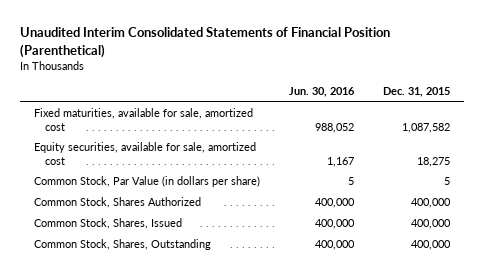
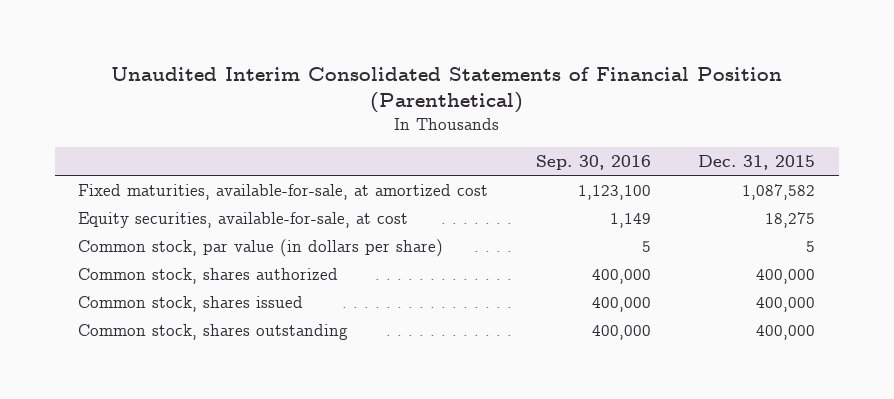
- | Jun. 30, 2016 | Dec. 31, 2015
+ | Sep. 30, 2016 | Dec. 31, 2015
- Fixed maturities, available for sale, amortized cost | 988,052 | 1,087,582
- Equity securities, available for sale, amortized cost | 1,167 | 18,275
- Common Stock, Par Value (in dollars per share) | 5 | 5
- Common Stock, Shares Authorized | 400,000 | 400,000
- Common Stock, Shares, Issued | 400,000 | 400,000
- Common Stock, Shares, Outstanding | 400,000 | 400,000
+ Fixed maturities, available-for-sale, at amortized cost | 1,123,100 | 1,087,582
+ Equity securities, available-for-sale, at cost | 1,149 | 18,275
+ Common stock, par value (in dollars per share) | 5 | 5
+ Common stock, shares authorized | 400,000 | 400,000
+ Common stock, shares issued | 400,000 | 400,000
+ Common stock, shares outstanding | 400,000 | 400,000

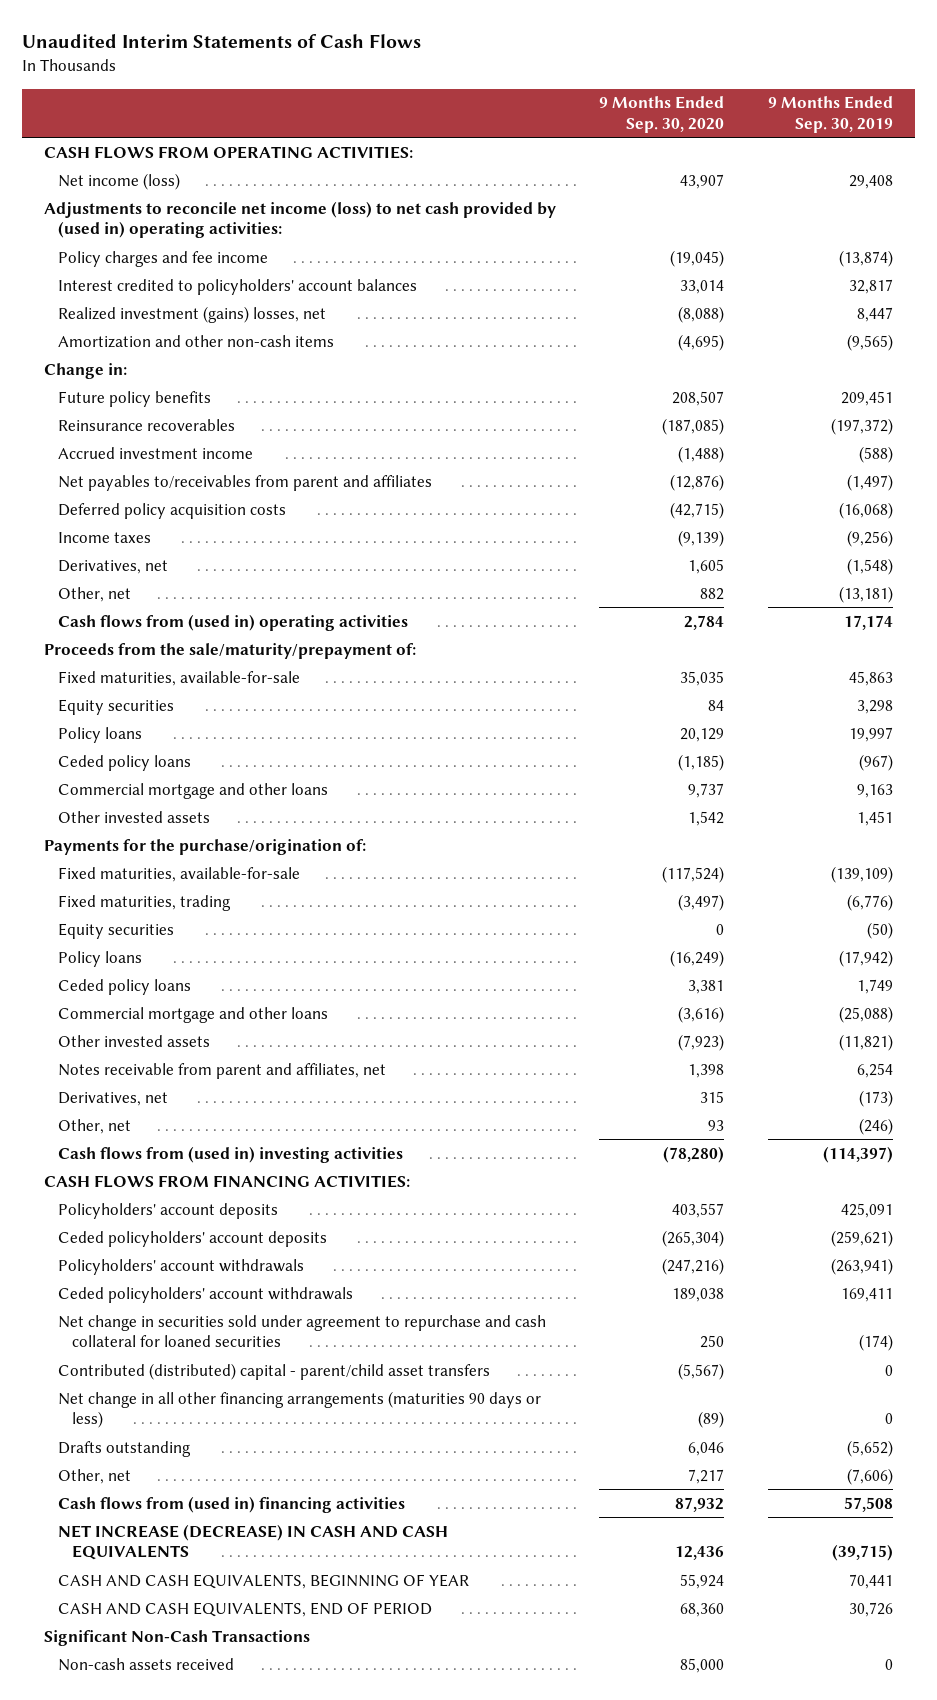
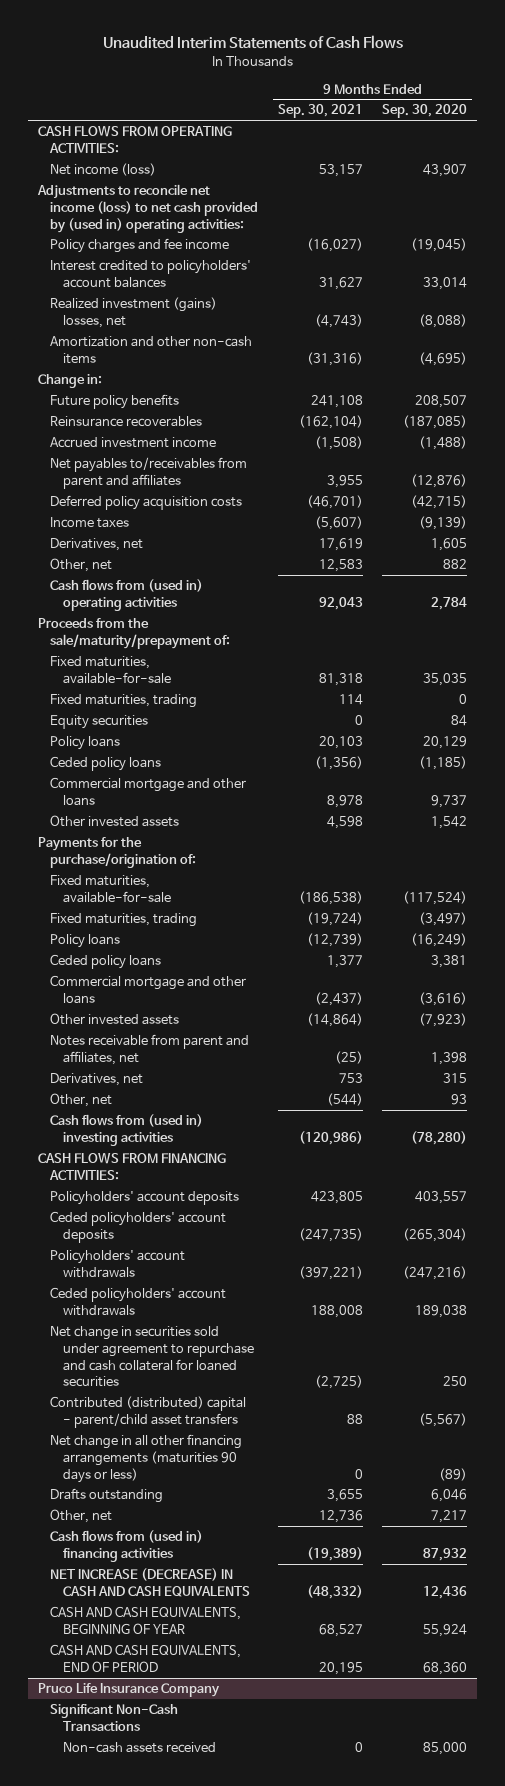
- | 9 Months Ended Sep. 30, 2020 | 9 Months Ended Sep. 30, 2019
+ | 9 Months Ended Sep. 30, 2021 | 9 Months Ended Sep. 30, 2020
+ Fixed maturities, trading | 114 | 0
- Equity securities | 0 | (50)
+ Pruco Life Insurance Company

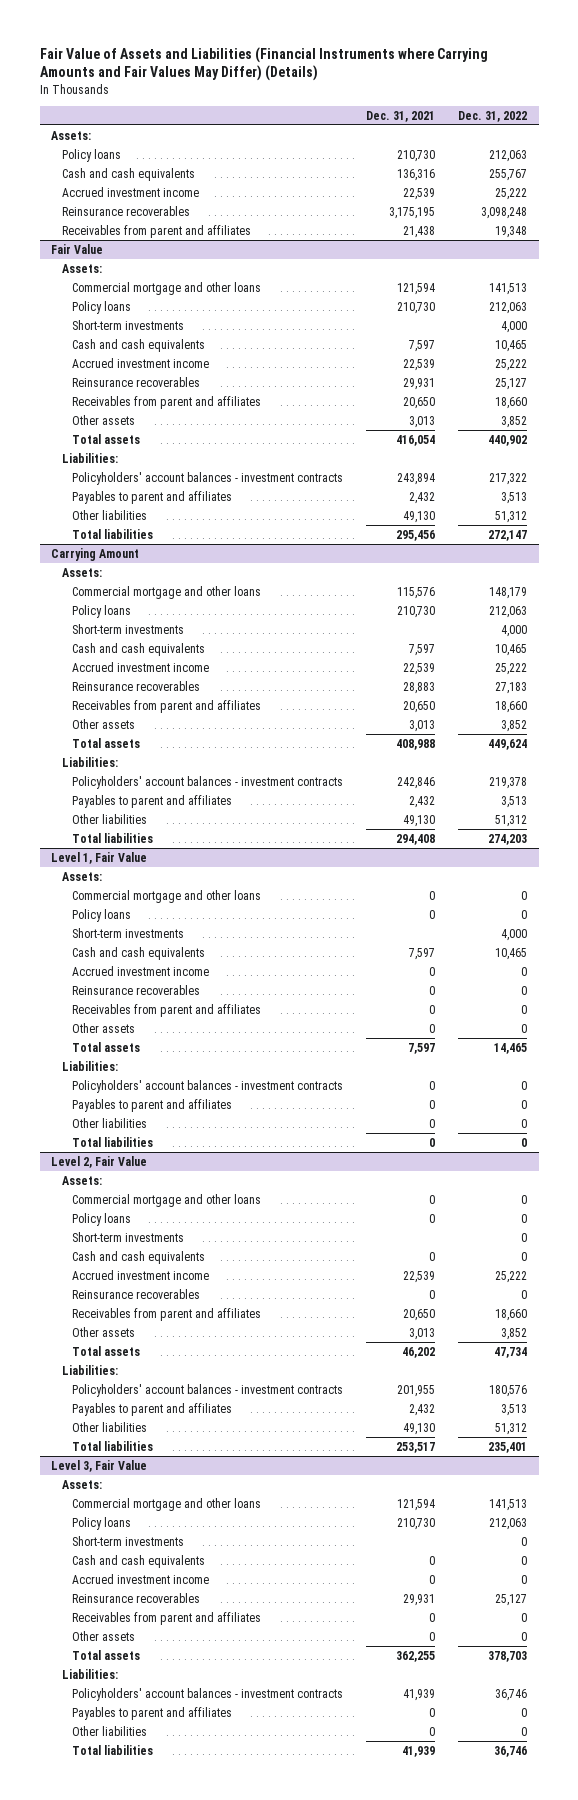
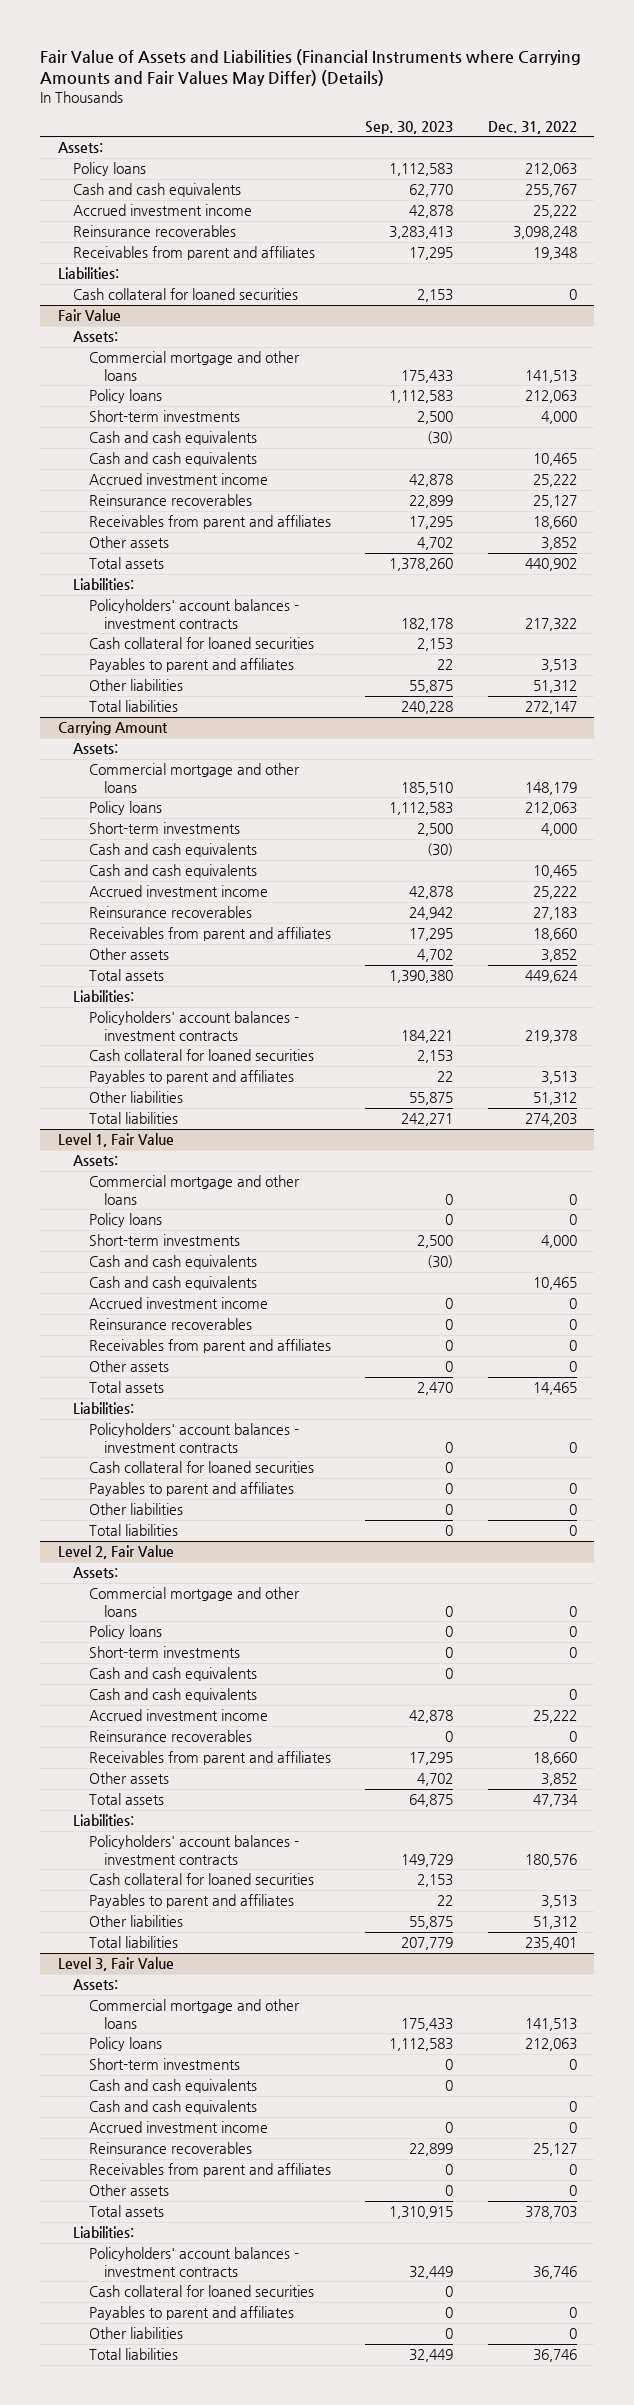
- | Dec. 31, 2021 | Dec. 31, 2022
+ | Sep. 30, 2023 | Dec. 31, 2022
+ Liabilities:
+ Cash collateral for loaned securities | 2,153 | 0
@ Fair Value
+ Cash and cash equivalents | (30) |
+ Cash collateral for loaned securities | 2,153 |
@ Carrying Amount
+ Cash and cash equivalents | (30) |
+ Cash collateral for loaned securities | 2,153 |
@ Level 1, Fair Value
+ Cash and cash equivalents | (30) |
+ Cash collateral for loaned securities | 0 |
@ Level 2, Fair Value
+ Cash and cash equivalents | 0 |
+ Cash collateral for loaned securities | 2,153 |
@ Level 3, Fair Value
+ Cash and cash equivalents | 0 |
+ Cash collateral for loaned securities | 0 |

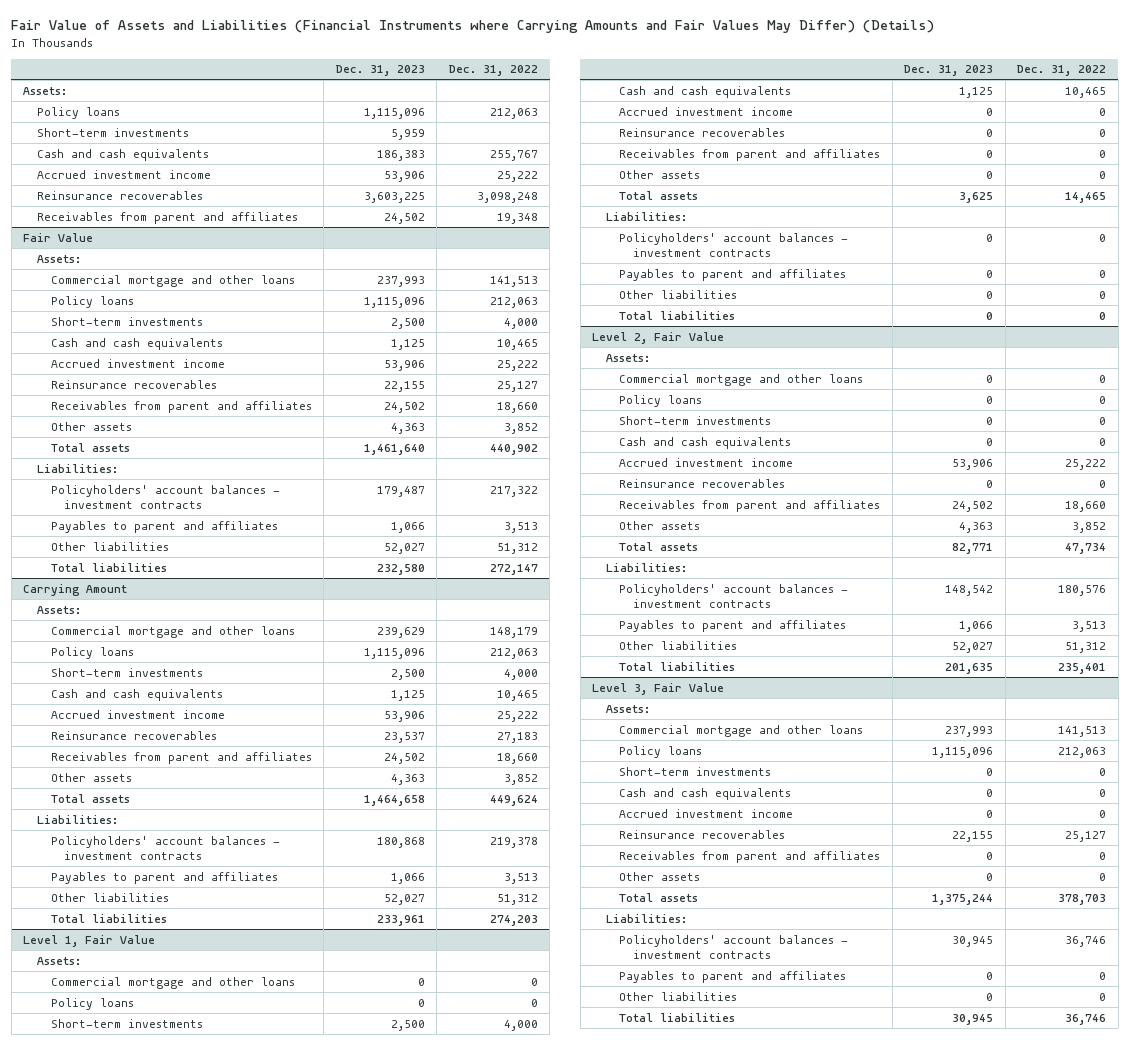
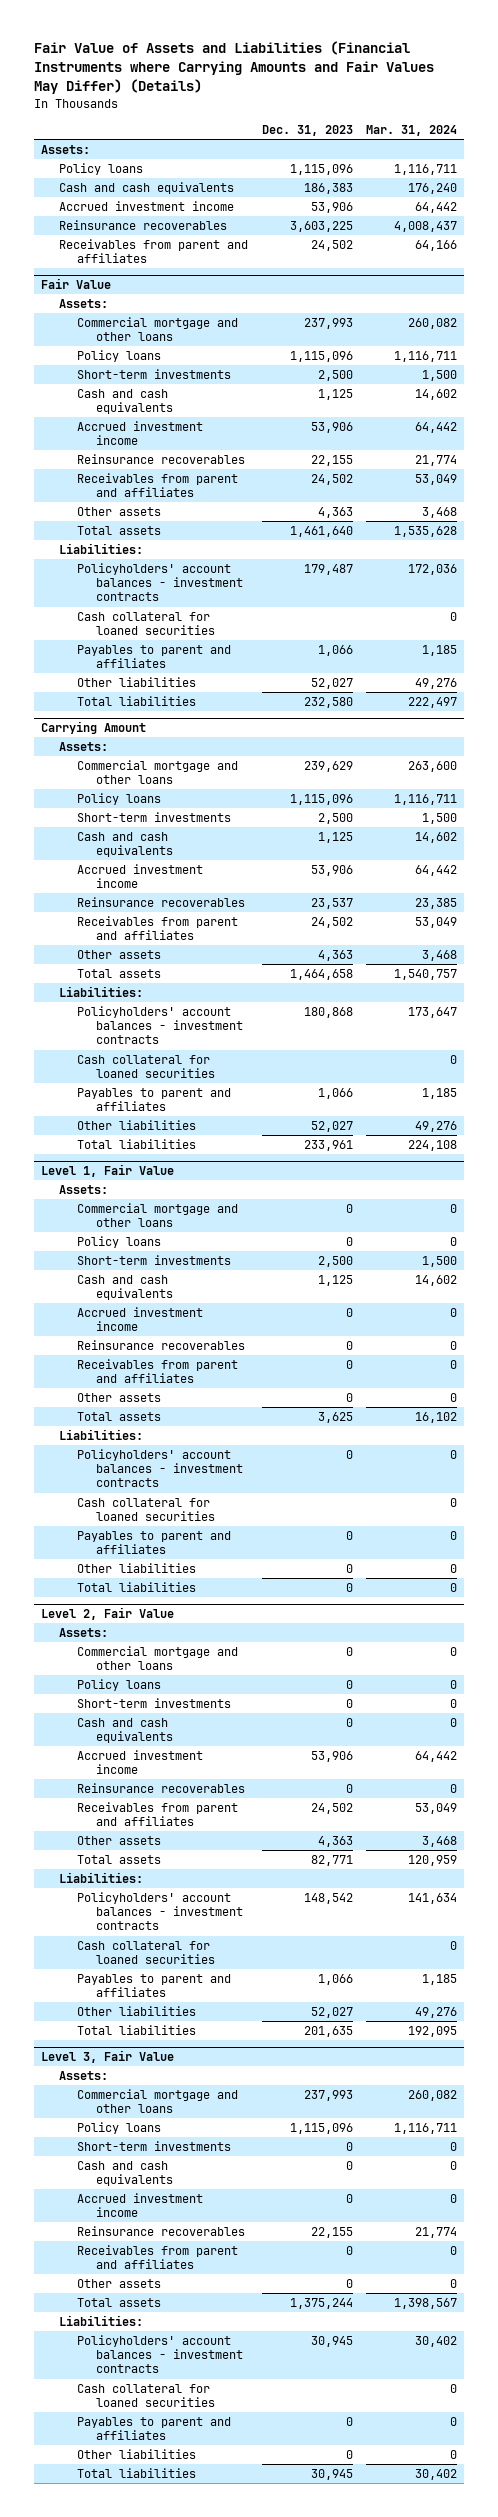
- | Dec. 31, 2023 | Dec. 31, 2022
+ | Dec. 31, 2023 | Mar. 31, 2024
- Short-term investments | 5,959 |
@ Fair Value
+ Cash collateral for loaned securities | | 0
@ Carrying Amount
+ Cash collateral for loaned securities | | 0
@ Level 1, Fair Value
+ Cash collateral for loaned securities | | 0
@ Level 2, Fair Value
+ Cash collateral for loaned securities | | 0
@ Level 3, Fair Value
+ Cash collateral for loaned securities | | 0

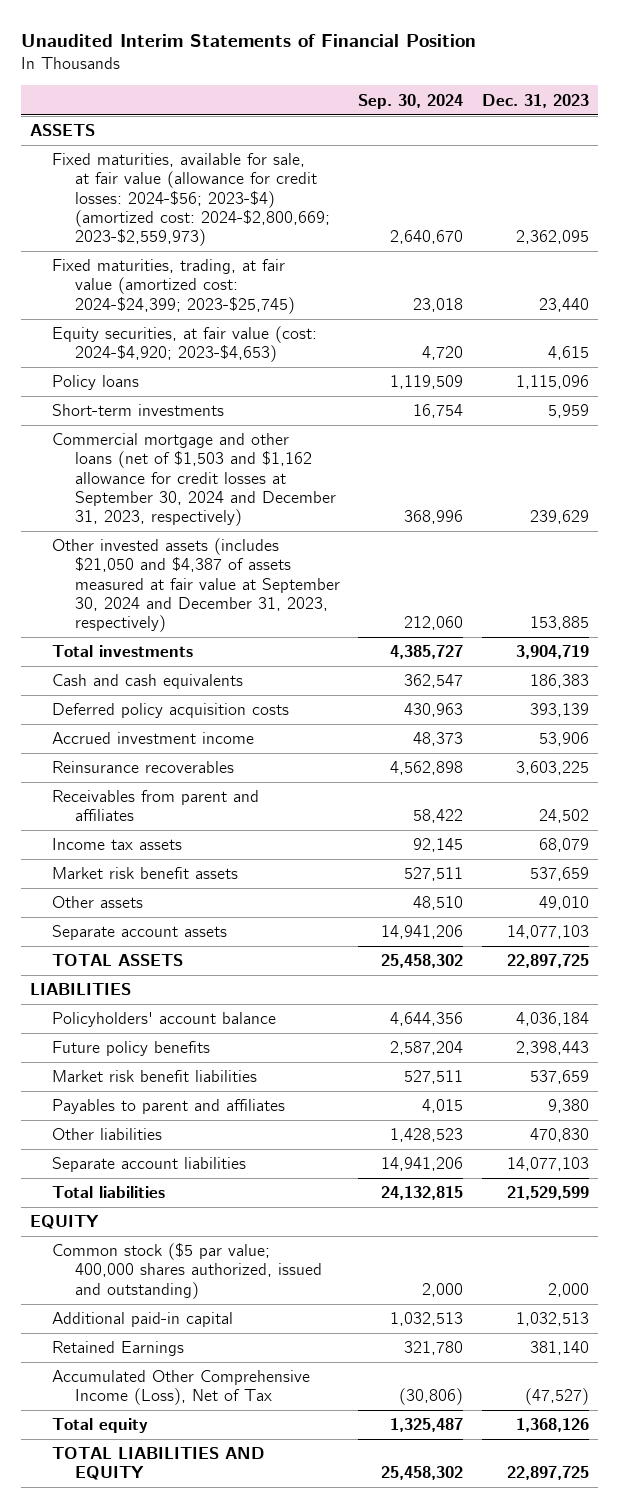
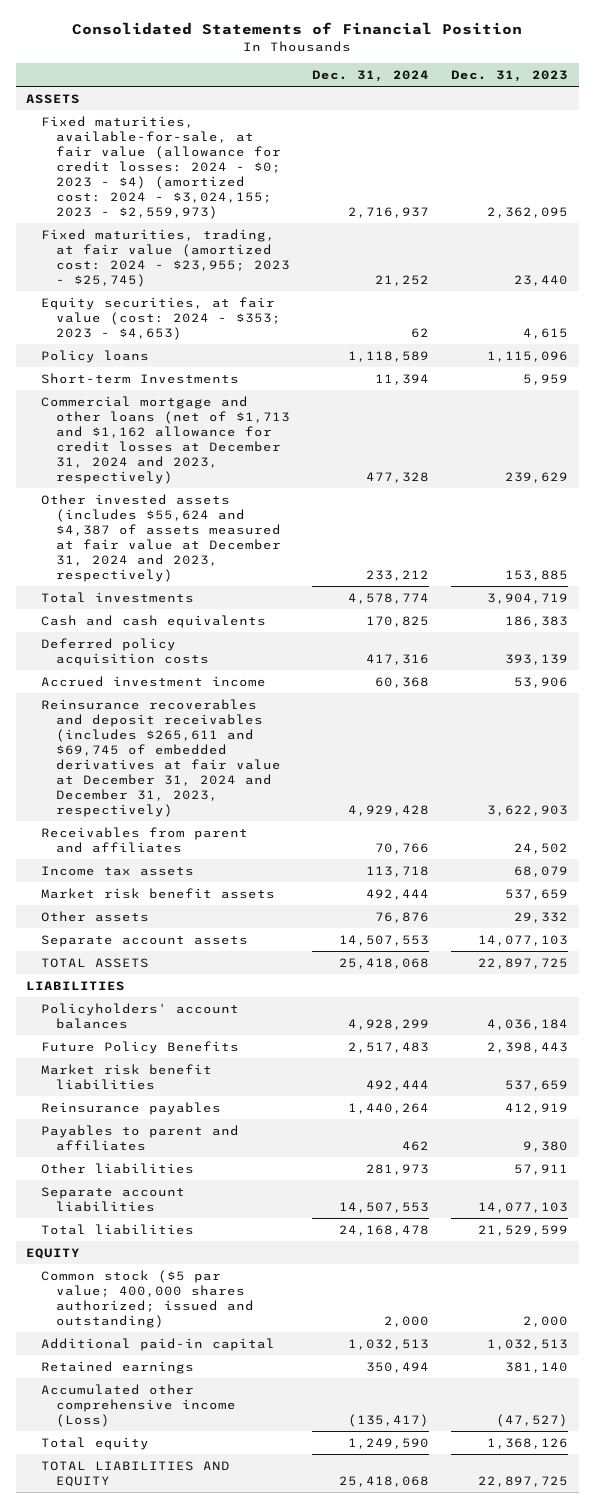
- Unaudited Interim Statements of Financial Position
+ Consolidated Statements of Financial Position
- | Sep. 30, 2024 | Dec. 31, 2023
+ | Dec. 31, 2024 | Dec. 31, 2023
- Fixed maturities, available for sale, at fair value (allowance for credit losses: 2024-$56; 2023-$4) (amortized cost: 2024-$2,800,669; 2023-$2,559,973) | 2,640,670 | 2,362,095
- Fixed maturities, trading, at fair value (amortized cost: 2024-$24,399; 2023-$25,745) | 23,018 | 23,440
- Equity securities, at fair value (cost: 2024-$4,920; 2023-$4,653) | 4,720 | 4,615
+ Fixed maturities, available-for-sale, at fair value (allowance for credit losses: 2024 - $0; 2023 - $4) (amortized cost: 2024 - $3,024,155; 2023 - $2,559,973) | 2,716,937 | 2,362,095
+ Fixed maturities, trading, at fair value (amortized cost: 2024 - $23,955; 2023 - $25,745) | 21,252 | 23,440
+ Equity securities, at fair value (cost: 2024 - $353; 2023 - $4,653) | 62 | 4,615
- Short-term investments | 16,754 | 5,959
- Commercial mortgage and other loans (net of $1,503 and $1,162 allowance for credit losses at September 30, 2024 and December 31, 2023, respectively) | 368,996 | 239,629
- Other invested assets (includes $21,050 and $4,387 of assets measured at fair value at September 30, 2024 and December 31, 2023, respectively) | 212,060 | 153,885
+ Short-term Investments | 11,394 | 5,959
+ Commercial mortgage and other loans (net of $1,713 and $1,162 allowance for credit losses at December 31, 2024 and 2023, respectively) | 477,328 | 239,629
+ Other invested assets (includes $55,624 and $4,387 of assets measured at fair value at December 31, 2024 and 2023, respectively) | 233,212 | 153,885
- Reinsurance recoverables | 4,562,898 | 3,603,225
+ Reinsurance recoverables and deposit receivables (includes $265,611 and $69,745 of embedded derivatives at fair value at December 31, 2024 and December 31, 2023, respectively) | 4,929,428 | 3,622,903
- Other assets | 48,510 | 49,010
+ Other assets | 76,876 | 29,332
- Policyholders' account balance | 4,644,356 | 4,036,184
- Future policy benefits | 2,587,204 | 2,398,443
+ Policyholders' account balances | 4,928,299 | 4,036,184
+ Future Policy Benefits | 2,517,483 | 2,398,443
+ Reinsurance payables | 1,440,264 | 412,919
- Other liabilities | 1,428,523 | 470,830
+ Other liabilities | 281,973 | 57,911
- Common stock ($5 par value; 400,000 shares authorized, issued and outstanding) | 2,000 | 2,000
+ Common stock ($5 par value; 400,000 shares authorized; issued and outstanding) | 2,000 | 2,000
- Retained Earnings | 321,780 | 381,140
- Accumulated Other Comprehensive Income (Loss), Net of Tax | (30,806) | (47,527)
+ Retained earnings | 350,494 | 381,140
+ Accumulated other comprehensive income (Loss) | (135,417) | (47,527)

